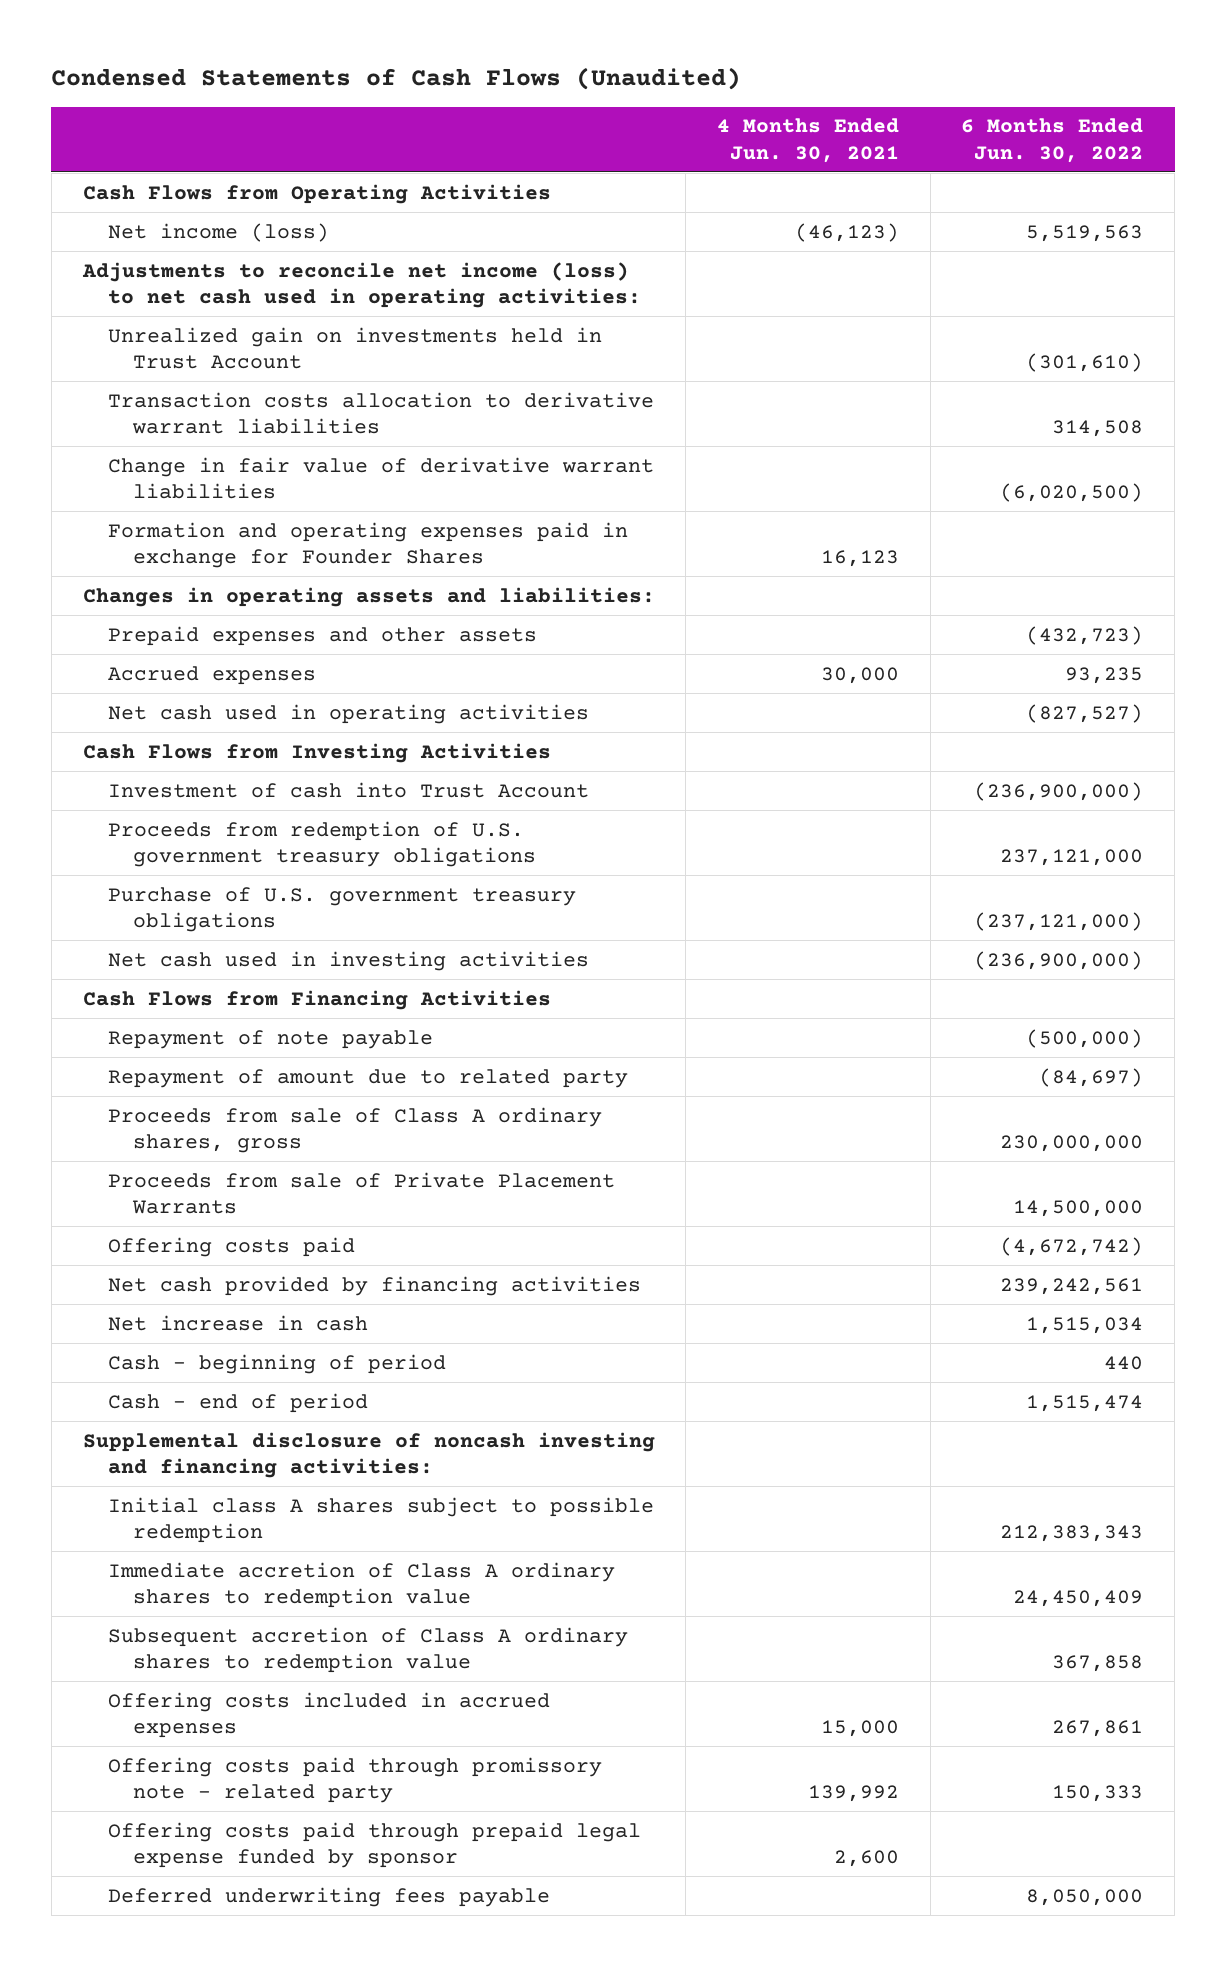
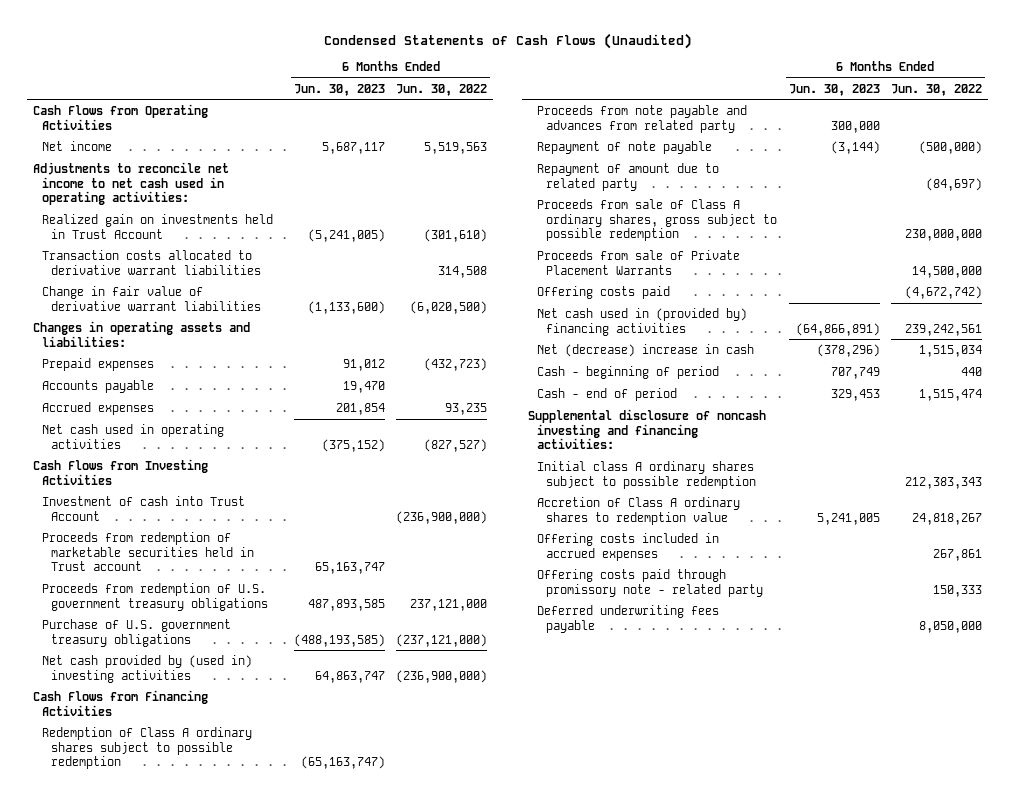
- | 4 Months Ended Jun. 30, 2021 | 6 Months Ended Jun. 30, 2022
+ | 6 Months Ended Jun. 30, 2023 | 6 Months Ended Jun. 30, 2022
- Net income (loss) | (46,123) | 5,519,563
- Adjustments to reconcile net income (loss) to net cash used in operating activities:
- Unrealized gain on investments held in Trust Account | | (301,610)
- Transaction costs allocation to derivative warrant liabilities | | 314,508
+ Net income | 5,687,117 | 5,519,563
+ Adjustments to reconcile net income to net cash used in operating activities:
+ Realized gain on investments held in Trust Account | (5,241,005) | (301,610)
+ Transaction costs allocated to derivative warrant liabilities | | 314,508
- Formation and operating expenses paid in exchange for Founder Shares | 16,123 |
- Prepaid expenses and other assets | | (432,723)
+ Prepaid expenses | 91,012 | (432,723)
+ Accounts payable | 19,470 |
+ Proceeds from redemption of marketable securities held in Trust account | 65,163,747 |
- Net cash used in investing activities | | (236,900,000)
+ Net cash provided by (used in) investing activities | 64,863,747 | (236,900,000)
+ Redemption of Class A ordinary shares subject to possible redemption | (65,163,747) |
+ Proceeds from note payable and advances from related party | 300,000 |
- Proceeds from sale of Class A ordinary shares, gross | | 230,000,000
+ Proceeds from sale of Class A ordinary shares, gross subject to possible redemption | | 230,000,000
- Net cash provided by financing activities | | 239,242,561
- Net increase in cash | | 1,515,034
+ Net cash used in (provided by) financing activities | (64,866,891) | 239,242,561
+ Net (decrease) increase in cash | (378,296) | 1,515,034
- Initial class A shares subject to possible redemption | | 212,383,343
- Immediate accretion of Class A ordinary shares to redemption value | | 24,450,409
- Subsequent accretion of Class A ordinary shares to redemption value | | 367,858
+ Initial class A ordinary shares subject to possible redemption | | 212,383,343
+ Accretion of Class A ordinary shares to redemption value | 5,241,005 | 24,818,267
- Offering costs paid through prepaid legal expense funded by sponsor | 2,600 |

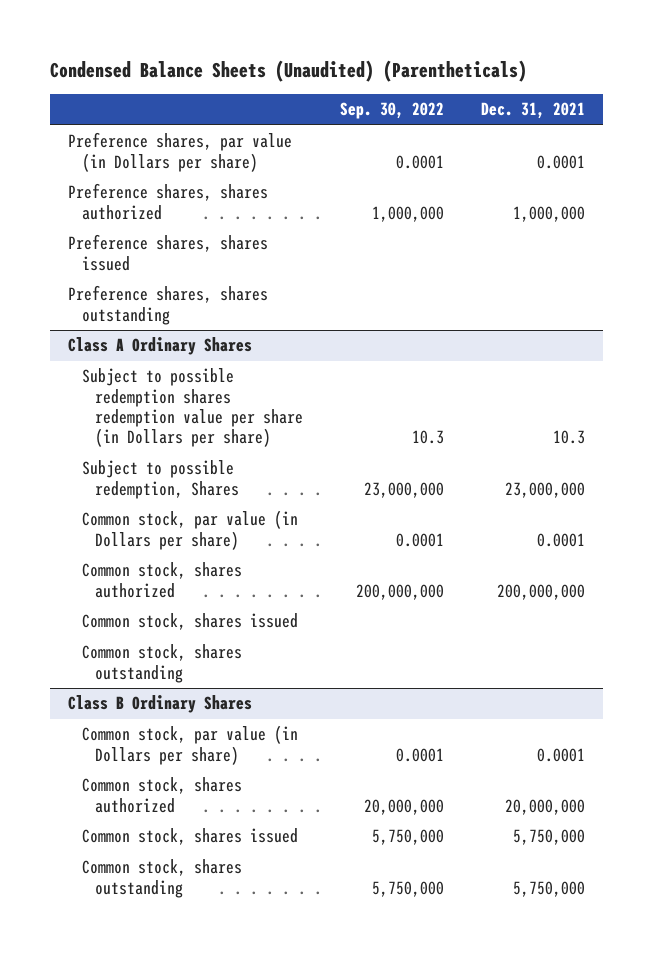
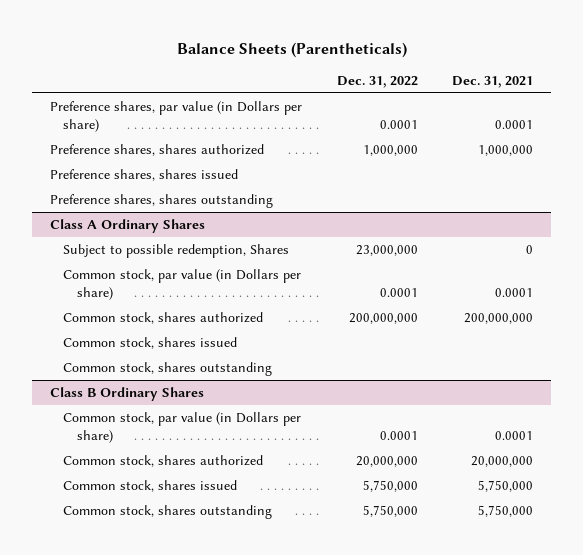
- Condensed Balance Sheets (Unaudited) (Parentheticals)
+ Balance Sheets (Parentheticals)
- | Sep. 30, 2022 | Dec. 31, 2021
+ | Dec. 31, 2022 | Dec. 31, 2021
@ Class A Ordinary Shares
- Subject to possible redemption shares redemption value per share (in Dollars per share) | 10.3 | 10.3
- Subject to possible redemption, Shares | 23,000,000 | 23,000,000
+ Subject to possible redemption, Shares | 23,000,000 | 0

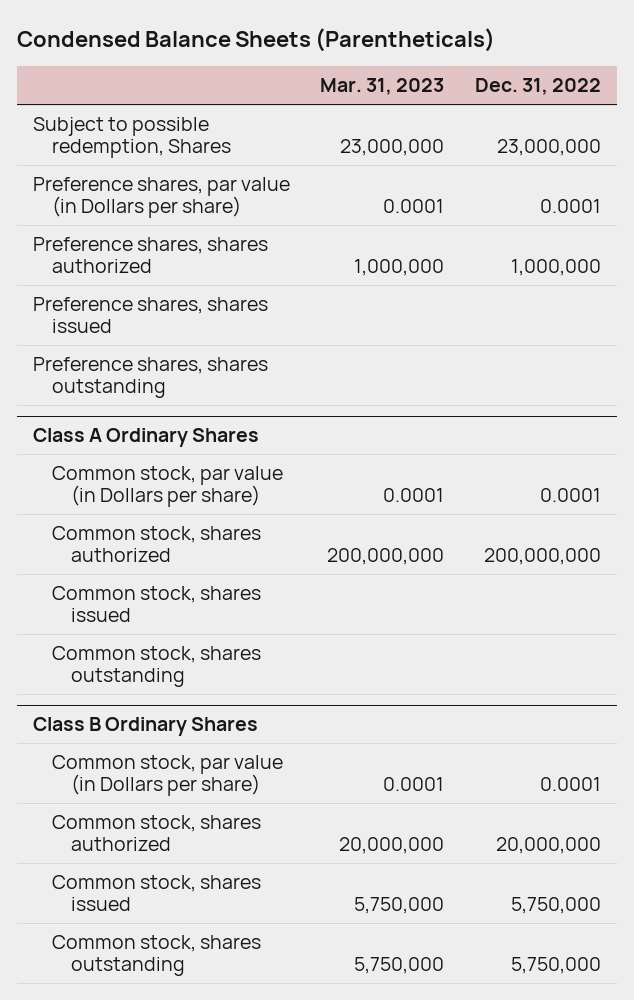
- Balance Sheets (Parentheticals)
+ Condensed Balance Sheets (Parentheticals)
- | Dec. 31, 2022 | Dec. 31, 2021
+ | Mar. 31, 2023 | Dec. 31, 2022
+ Subject to possible redemption, Shares | 23,000,000 | 23,000,000
@ Class A Ordinary Shares
- Subject to possible redemption, Shares | 23,000,000 | 0

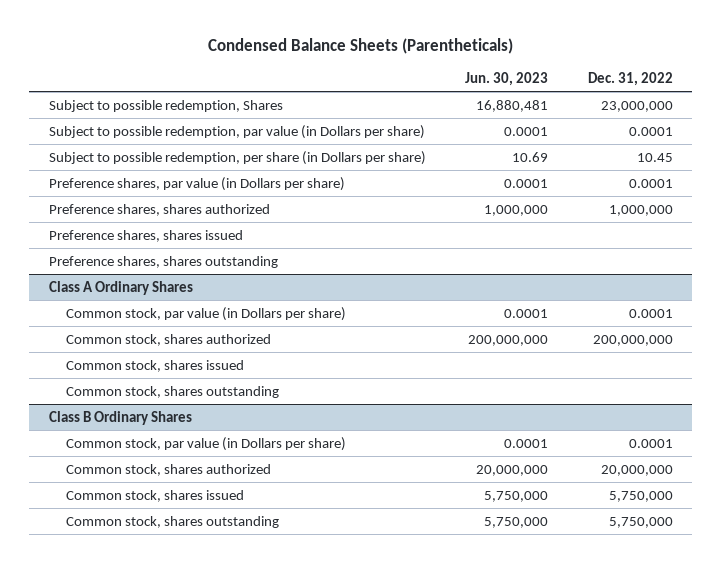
- | Mar. 31, 2023 | Dec. 31, 2022
+ | Jun. 30, 2023 | Dec. 31, 2022
+ Subject to possible redemption, par value (in Dollars per share) | 0.0001 | 0.0001
+ Subject to possible redemption, per share (in Dollars per share) | 10.69 | 10.45

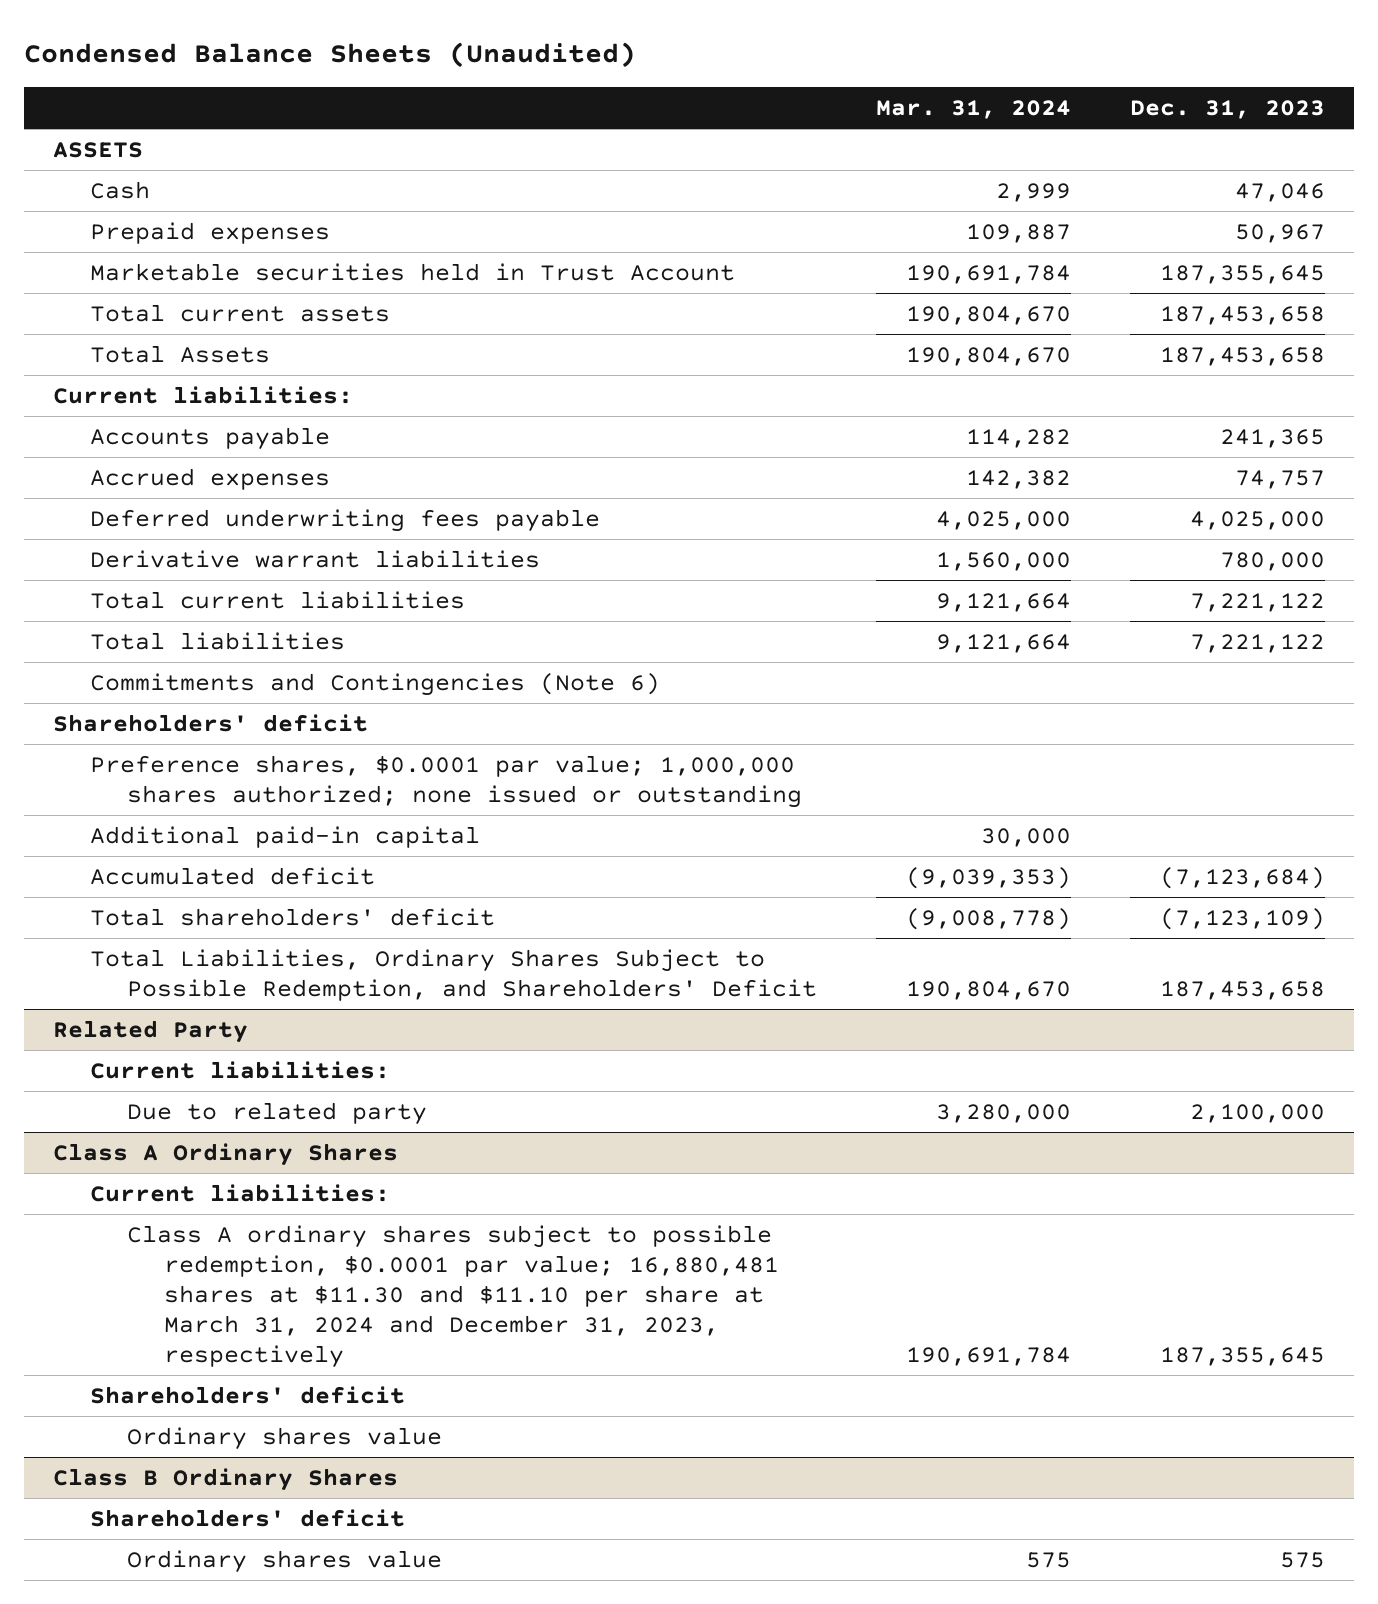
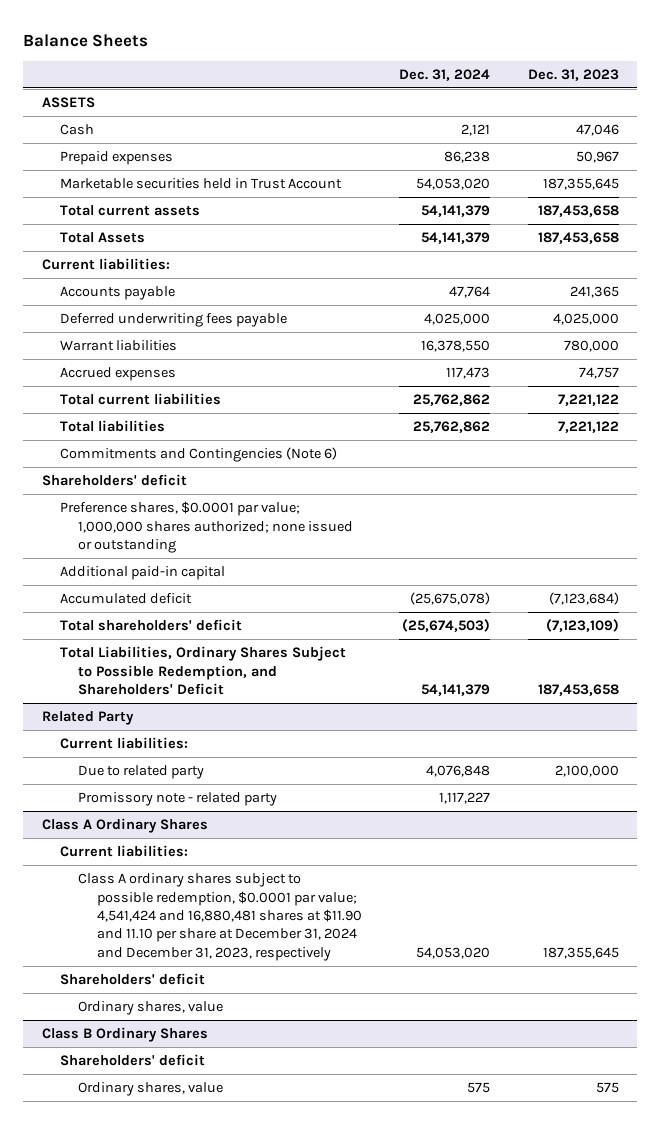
- Condensed Balance Sheets (Unaudited)
+ Balance Sheets
- | Mar. 31, 2024 | Dec. 31, 2023
+ | Dec. 31, 2024 | Dec. 31, 2023
- Derivative warrant liabilities | 1,560,000 | 780,000
+ Warrant liabilities | 16,378,550 | 780,000
moved down: Accrued expenses | 117,473 | 74,757
@ Related Party
+ Promissory note - related party | 1,117,227 |
@ Class A Ordinary Shares
- Class A ordinary shares subject to possible redemption, $0.0001 par value; 16,880,481 shares at $11.30 and $11.10 per share at March 31, 2024 and December 31, 2023, respectively | 190,691,784 | 187,355,645
+ Class A ordinary shares subject to possible redemption, $0.0001 par value; 4,541,424 and 16,880,481 shares at $11.90 and 11.10 per share at December 31, 2024 and December 31, 2023, respectively | 54,053,020 | 187,355,645
- Ordinary shares value
+ Ordinary shares, value
@ Class B Ordinary Shares
- Ordinary shares value | 575 | 575
+ Ordinary shares, value | 575 | 575

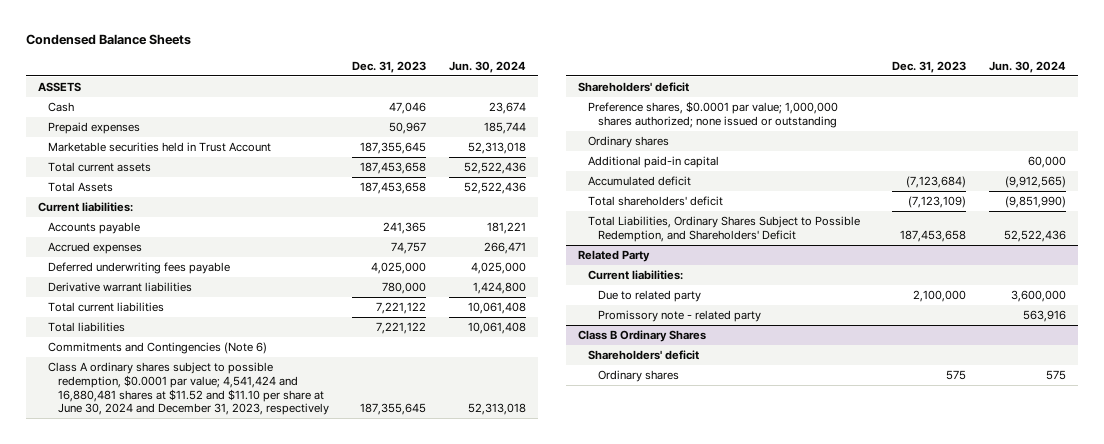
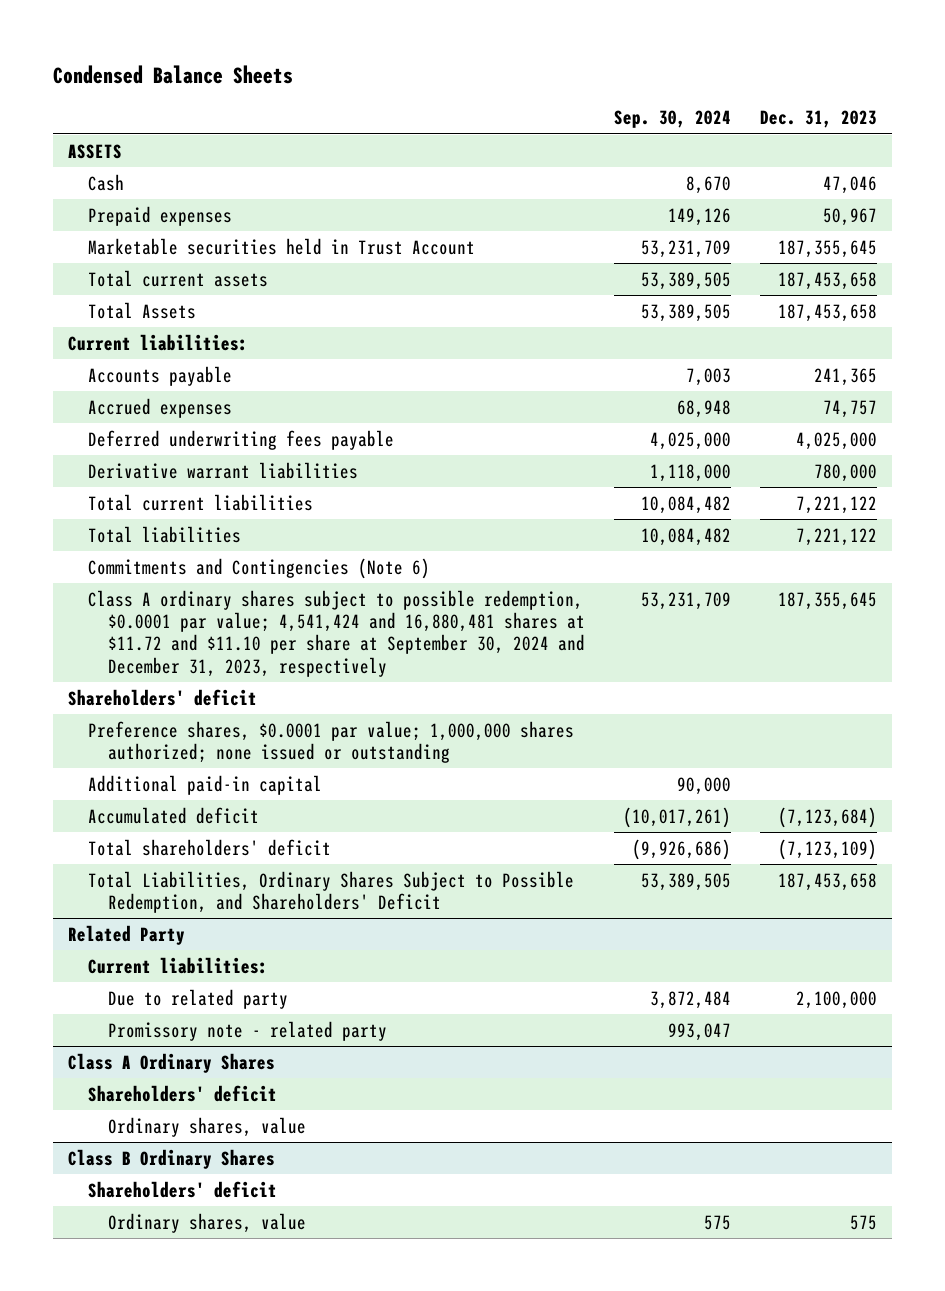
- | Dec. 31, 2023 | Jun. 30, 2024
+ | Sep. 30, 2024 | Dec. 31, 2023
- Class A ordinary shares subject to possible redemption, $0.0001 par value; 4,541,424 and 16,880,481 shares at $11.52 and $11.10 per share at June 30, 2024 and December 31, 2023, respectively | 187,355,645 | 52,313,018
+ Class A ordinary shares subject to possible redemption, $0.0001 par value; 4,541,424 and 16,880,481 shares at $11.72 and $11.10 per share at September 30, 2024 and December 31, 2023, respectively | 53,231,709 | 187,355,645
- Ordinary shares
+ Class A Ordinary Shares
+ Shareholders' deficit
+ Ordinary shares, value
@ Class B Ordinary Shares
- Ordinary shares | 575 | 575
+ Ordinary shares, value | 575 | 575

